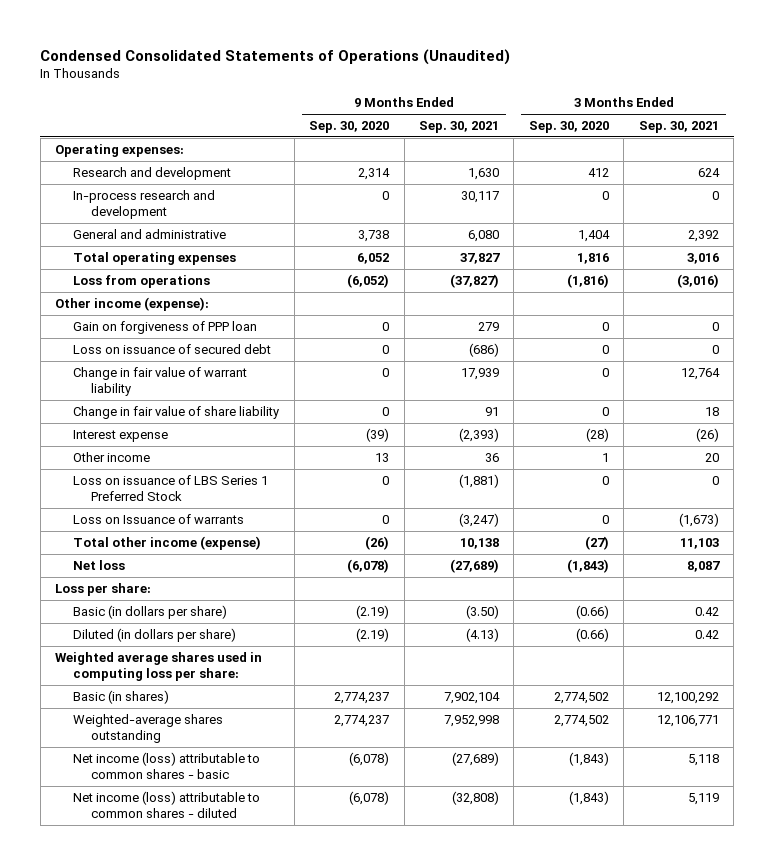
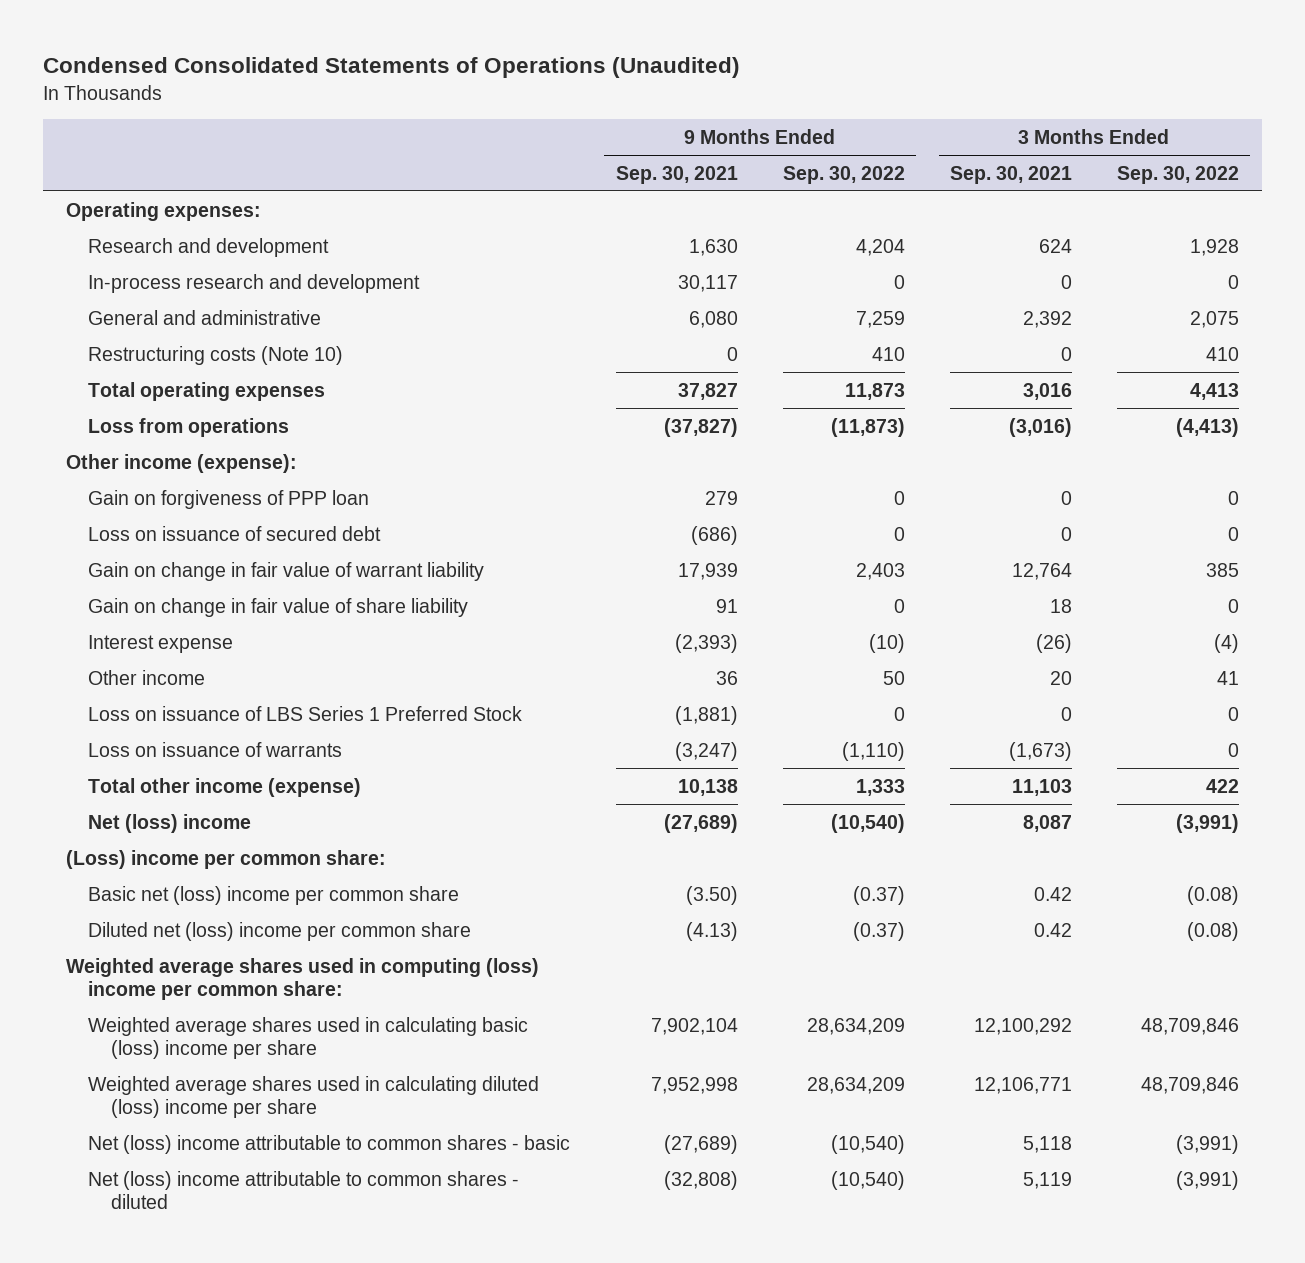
- | 9 Months Ended Sep. 30, 2020 | 9 Months Ended Sep. 30, 2021 | 3 Months Ended Sep. 30, 2020 | 3 Months Ended Sep. 30, 2021
+ | 9 Months Ended Sep. 30, 2021 | 9 Months Ended Sep. 30, 2022 | 3 Months Ended Sep. 30, 2021 | 3 Months Ended Sep. 30, 2022
+ Restructuring costs (Note 10) | 0 | 410 | 0 | 410
- Change in fair value of warrant liability | 0 | 17,939 | 0 | 12,764
- Change in fair value of share liability | 0 | 91 | 0 | 18
+ Gain on change in fair value of warrant liability | 17,939 | 2,403 | 12,764 | 385
+ Gain on change in fair value of share liability | 91 | 0 | 18 | 0
- Loss on Issuance of warrants | 0 | (3,247) | 0 | (1,673)
+ Loss on issuance of warrants | (3,247) | (1,110) | (1,673) | 0
- Net loss | (6,078) | (27,689) | (1,843) | 8,087
- Loss per share:
- Basic (in dollars per share) | (2.19) | (3.50) | (0.66) | 0.42
- Diluted (in dollars per share) | (2.19) | (4.13) | (0.66) | 0.42
- Weighted average shares used in computing loss per share:
- Basic (in shares) | 2,774,237 | 7,902,104 | 2,774,502 | 12,100,292
- Weighted-average shares outstanding | 2,774,237 | 7,952,998 | 2,774,502 | 12,106,771
- Net income (loss) attributable to common shares - basic | (6,078) | (27,689) | (1,843) | 5,118
- Net income (loss) attributable to common shares - diluted | (6,078) | (32,808) | (1,843) | 5,119
+ Net (loss) income | (27,689) | (10,540) | 8,087 | (3,991)
+ (Loss) income per common share:
+ Basic net (loss) income per common share | (3.50) | (0.37) | 0.42 | (0.08)
+ Diluted net (loss) income per common share | (4.13) | (0.37) | 0.42 | (0.08)
+ Weighted average shares used in computing (loss) income per common share:
+ Weighted average shares used in calculating basic (loss) income per share | 7,902,104 | 28,634,209 | 12,100,292 | 48,709,846
+ Weighted average shares used in calculating diluted (loss) income per share | 7,952,998 | 28,634,209 | 12,106,771 | 48,709,846
+ Net (loss) income attributable to common shares - basic | (27,689) | (10,540) | 5,118 | (3,991)
+ Net (loss) income attributable to common shares - diluted | (32,808) | (10,540) | 5,119 | (3,991)

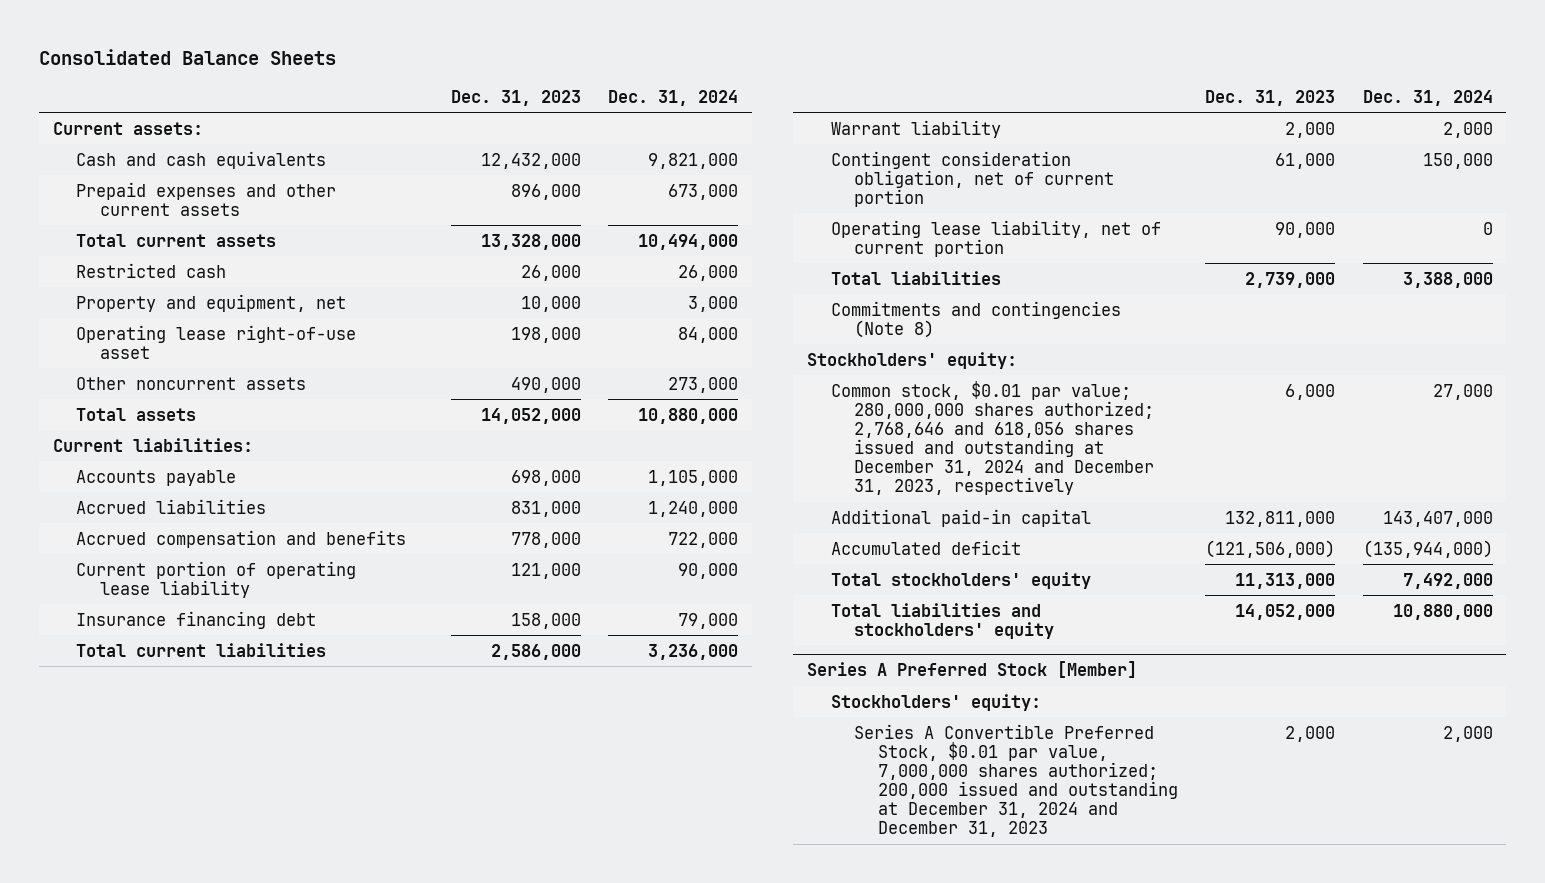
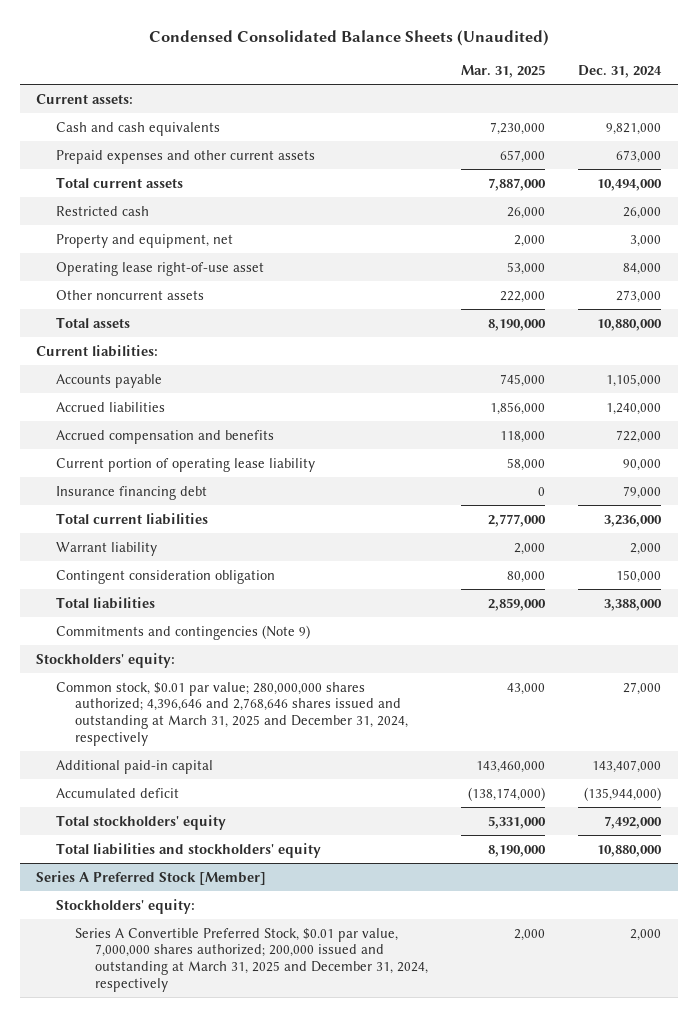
- Consolidated Balance Sheets
+ Condensed Consolidated Balance Sheets (Unaudited)
- | Dec. 31, 2023 | Dec. 31, 2024
+ | Mar. 31, 2025 | Dec. 31, 2024
- Contingent consideration obligation, net of current portion | 61,000 | 150,000
- Operating lease liability, net of current portion | 90,000 | 0
+ Contingent consideration obligation | 80,000 | 150,000
- Commitments and contingencies (Note 8)
+ Commitments and contingencies (Note 9)
- Common stock, $0.01 par value; 280,000,000 shares authorized; 2,768,646 and 618,056 shares issued and outstanding at December 31, 2024 and December 31, 2023, respectively | 6,000 | 27,000
+ Common stock, $0.01 par value; 280,000,000 shares authorized; 4,396,646 and 2,768,646 shares issued and outstanding at March 31, 2025 and December 31, 2024, respectively | 43,000 | 27,000
@ Series A Preferred Stock [Member]
- Series A Convertible Preferred Stock, $0.01 par value, 7,000,000 shares authorized; 200,000 issued and outstanding at December 31, 2024 and December 31, 2023 | 2,000 | 2,000
+ Series A Convertible Preferred Stock, $0.01 par value, 7,000,000 shares authorized; 200,000 issued and outstanding at March 31, 2025 and December 31, 2024, respectively | 2,000 | 2,000

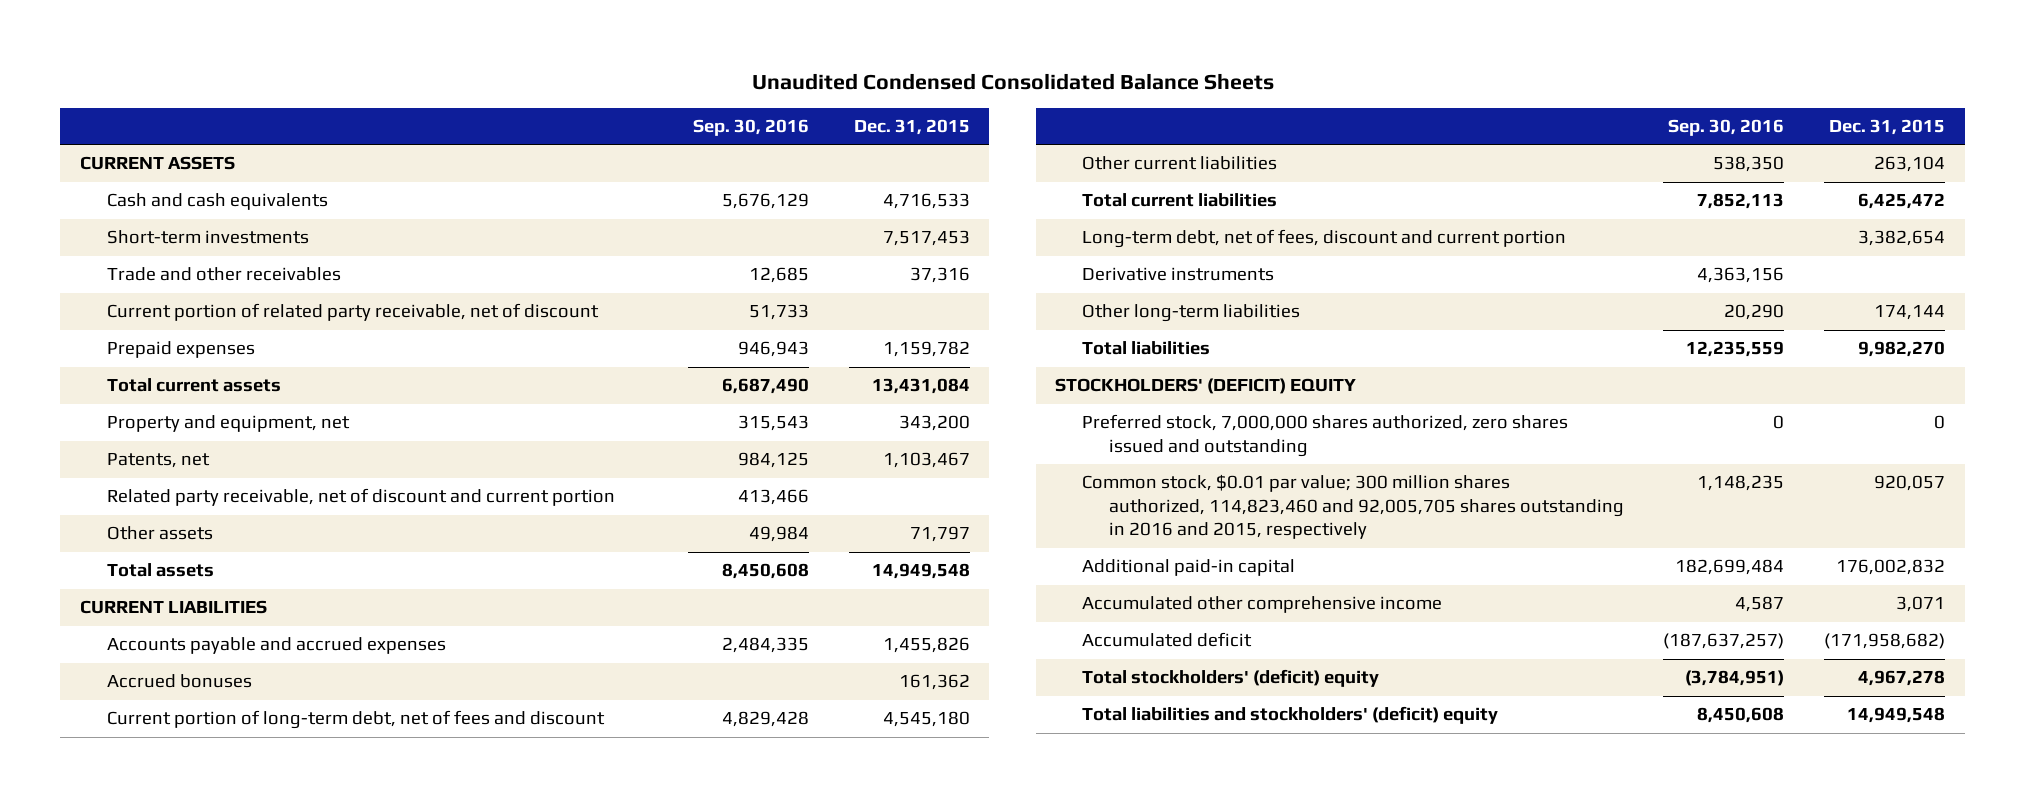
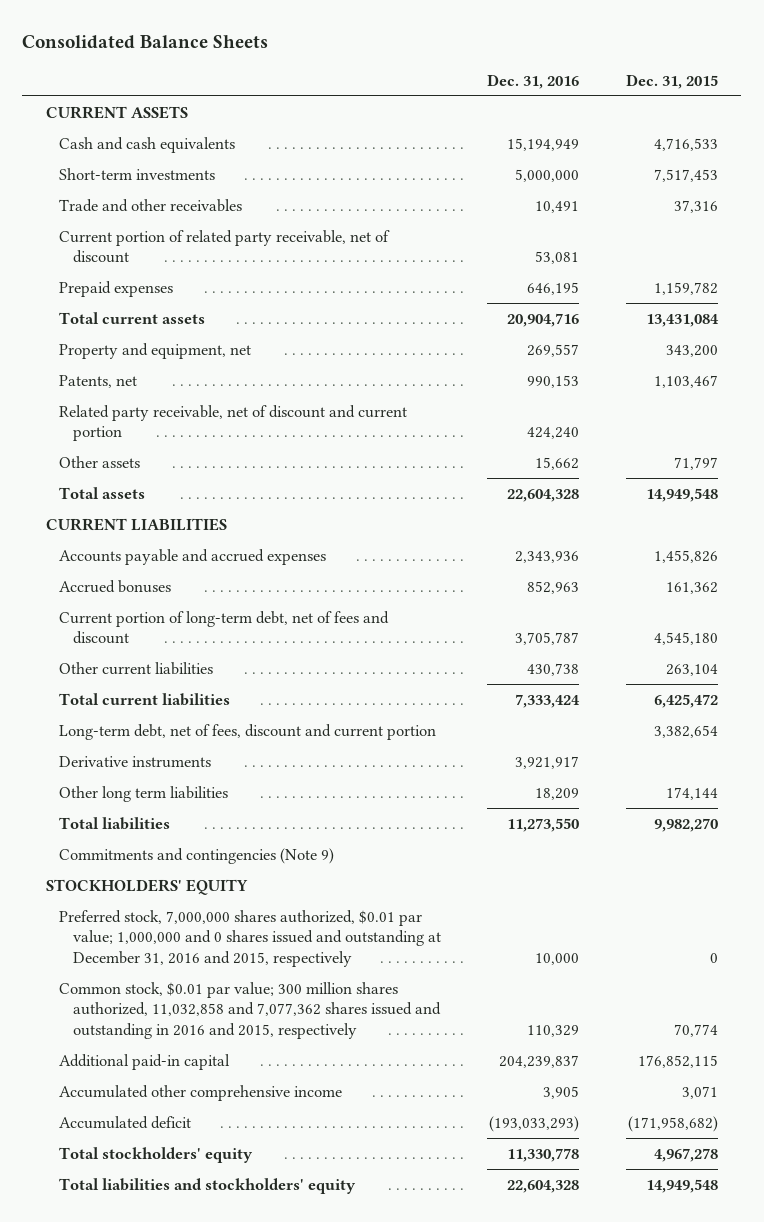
- Unaudited Condensed Consolidated Balance Sheets
+ Consolidated Balance Sheets
- | Sep. 30, 2016 | Dec. 31, 2015
+ | Dec. 31, 2016 | Dec. 31, 2015
- Other long-term liabilities | 20,290 | 174,144
+ Other long term liabilities | 18,209 | 174,144
- STOCKHOLDERS' (DEFICIT) EQUITY
- Preferred stock, 7,000,000 shares authorized, zero shares issued and outstanding | 0 | 0
- Common stock, $0.01 par value; 300 million shares authorized, 114,823,460 and 92,005,705 shares outstanding in 2016 and 2015, respectively | 1,148,235 | 920,057
- Additional paid-in capital | 182,699,484 | 176,002,832
+ Commitments and contingencies (Note 9)
+ STOCKHOLDERS' EQUITY
+ Preferred stock, 7,000,000 shares authorized, $0.01 par value; 1,000,000 and 0 shares issued and outstanding at December 31, 2016 and 2015, respectively | 10,000 | 0
+ Common stock, $0.01 par value; 300 million shares authorized, 11,032,858 and 7,077,362 shares issued and outstanding in 2016 and 2015, respectively | 110,329 | 70,774
+ Additional paid-in capital | 204,239,837 | 176,852,115
- Total stockholders' (deficit) equity | (3,784,951) | 4,967,278
- Total liabilities and stockholders' (deficit) equity | 8,450,608 | 14,949,548
+ Total stockholders' equity | 11,330,778 | 4,967,278
+ Total liabilities and stockholders' equity | 22,604,328 | 14,949,548

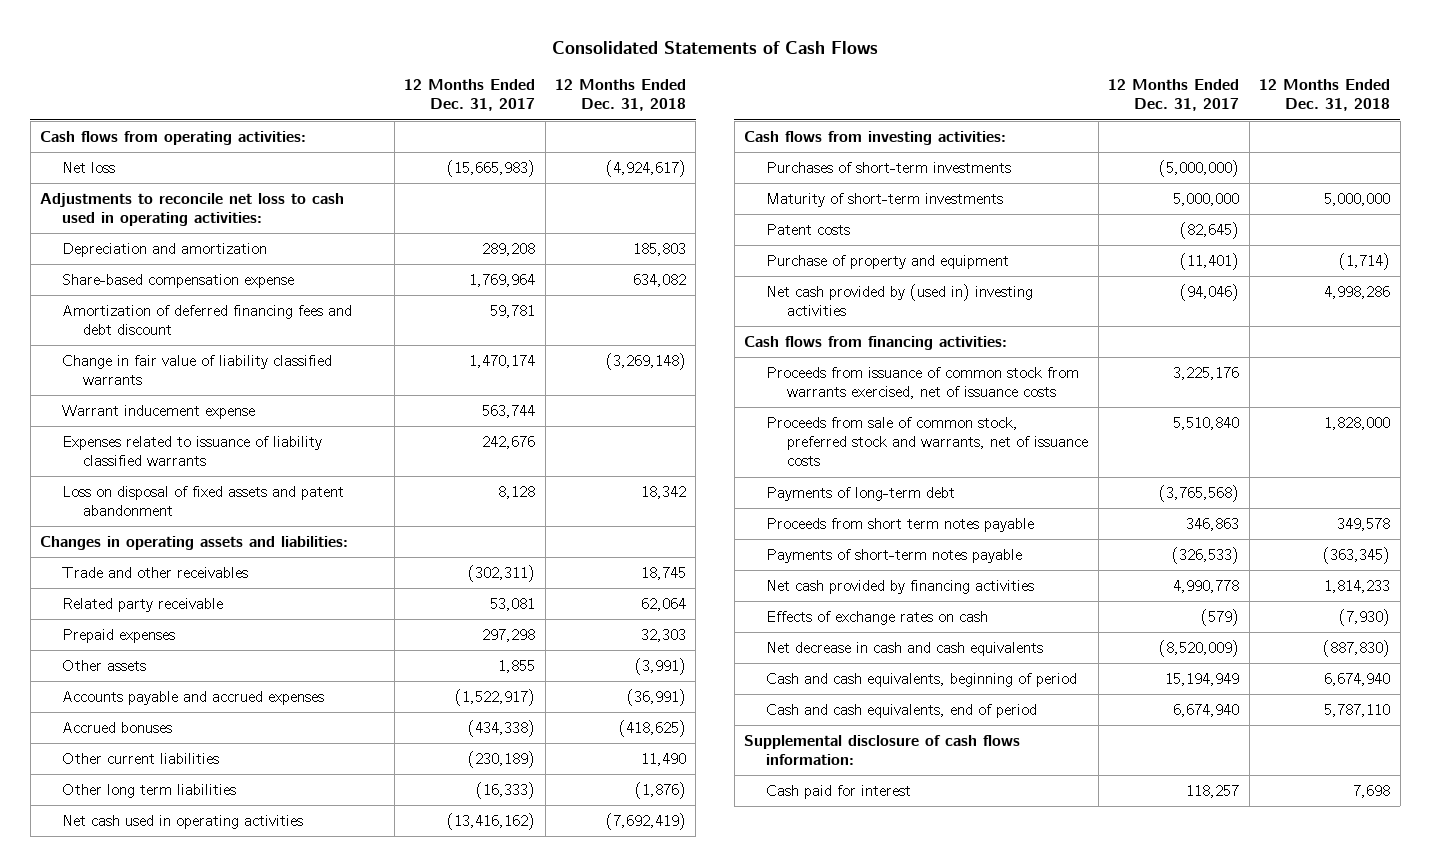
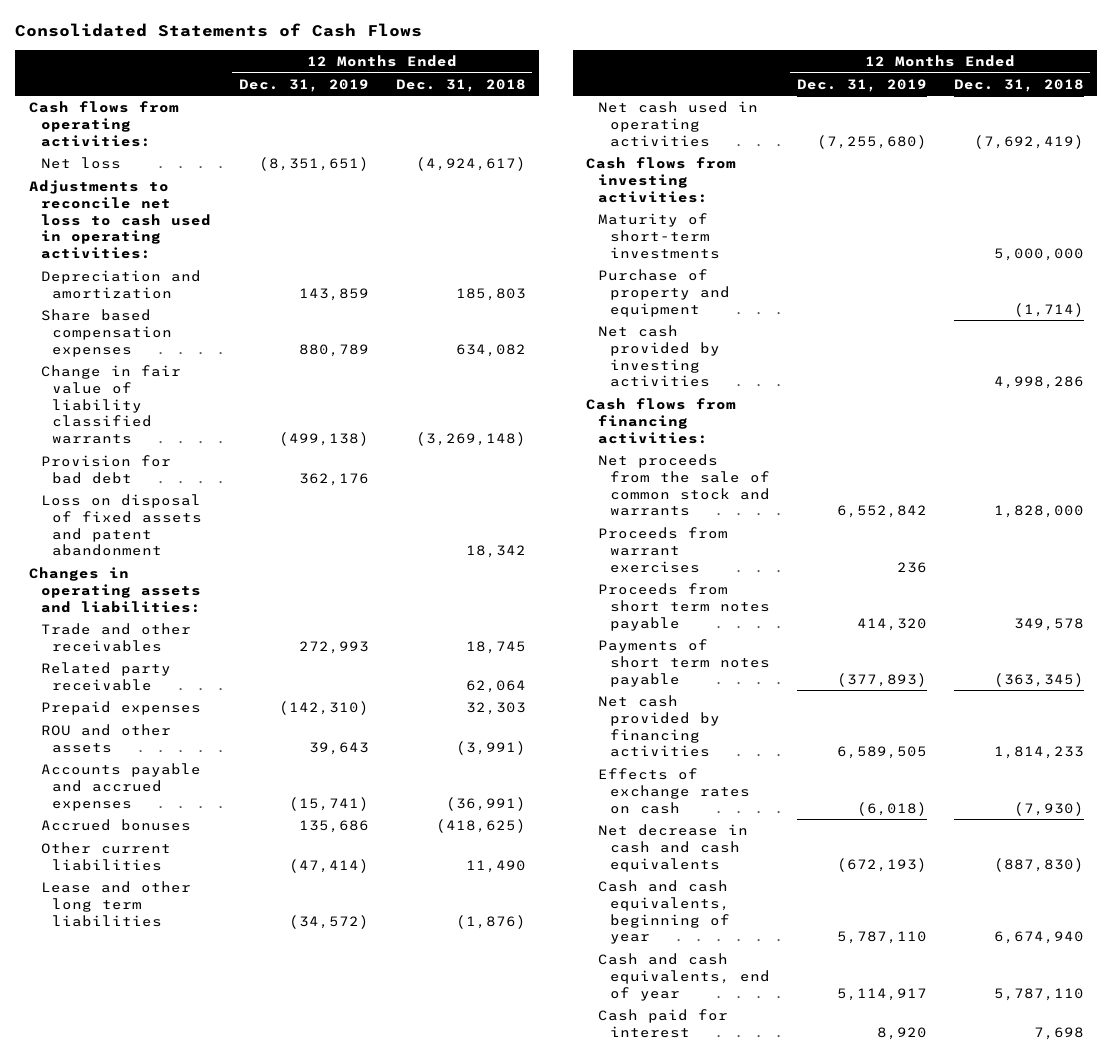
- | 12 Months Ended Dec. 31, 2017 | 12 Months Ended Dec. 31, 2018
+ | 12 Months Ended Dec. 31, 2019 | 12 Months Ended Dec. 31, 2018
- Share-based compensation expense | 1,769,964 | 634,082
- Amortization of deferred financing fees and debt discount | 59,781 |
+ Share based compensation expenses | 880,789 | 634,082
- Warrant inducement expense | 563,744 |
- Expenses related to issuance of liability classified warrants | 242,676 |
+ Provision for bad debt | 362,176 |
- Other assets | 1,855 | (3,991)
+ ROU and other assets | 39,643 | (3,991)
- Other long term liabilities | (16,333) | (1,876)
+ Lease and other long term liabilities | (34,572) | (1,876)
- Purchases of short-term investments | (5,000,000) |
- Patent costs | (82,645) |
- Net cash provided by (used in) investing activities | (94,046) | 4,998,286
+ Net cash provided by investing activities | | 4,998,286
- Proceeds from issuance of common stock from warrants exercised, net of issuance costs | 3,225,176 |
- Proceeds from sale of common stock, preferred stock and warrants, net of issuance costs | 5,510,840 | 1,828,000
- Payments of long-term debt | (3,765,568) |
+ Net proceeds from the sale of common stock and warrants | 6,552,842 | 1,828,000
+ Proceeds from warrant exercises | 236 |
- Payments of short-term notes payable | (326,533) | (363,345)
+ Payments of short term notes payable | (377,893) | (363,345)
- Cash and cash equivalents, beginning of period | 15,194,949 | 6,674,940
- Cash and cash equivalents, end of period | 6,674,940 | 5,787,110
- Supplemental disclosure of cash flows information:
+ Cash and cash equivalents, beginning of year | 5,787,110 | 6,674,940
+ Cash and cash equivalents, end of year | 5,114,917 | 5,787,110

